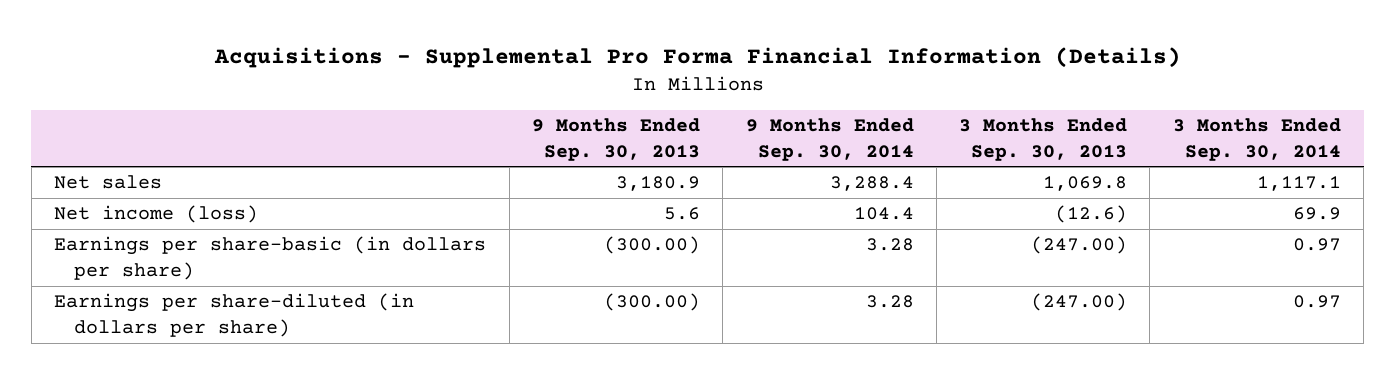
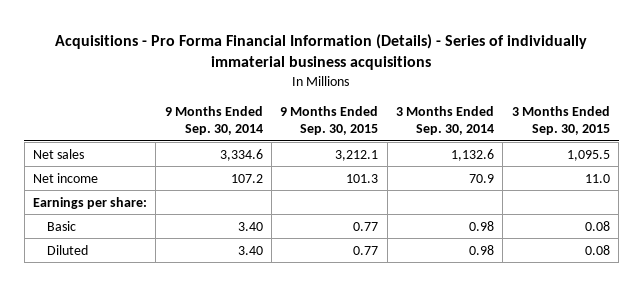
- Acquisitions - Supplemental Pro Forma Financial Information (Details)
+ Acquisitions - Pro Forma Financial Information (Details) - Series of individually immaterial business acquisitions
- | 9 Months Ended Sep. 30, 2013 | 9 Months Ended Sep. 30, 2014 | 3 Months Ended Sep. 30, 2013 | 3 Months Ended Sep. 30, 2014
+ | 9 Months Ended Sep. 30, 2014 | 9 Months Ended Sep. 30, 2015 | 3 Months Ended Sep. 30, 2014 | 3 Months Ended Sep. 30, 2015
- Net sales | 3,180.9 | 3,288.4 | 1,069.8 | 1,117.1
- Net income (loss) | 5.6 | 104.4 | (12.6) | 69.9
- Earnings per share-basic (in dollars per share) | (300.00) | 3.28 | (247.00) | 0.97
- Earnings per share-diluted (in dollars per share) | (300.00) | 3.28 | (247.00) | 0.97
+ Net sales | 3,334.6 | 3,212.1 | 1,132.6 | 1,095.5
+ Net income | 107.2 | 101.3 | 70.9 | 11.0
+ Earnings per share:
+ Basic | 3.40 | 0.77 | 0.98 | 0.08
+ Diluted | 3.40 | 0.77 | 0.98 | 0.08

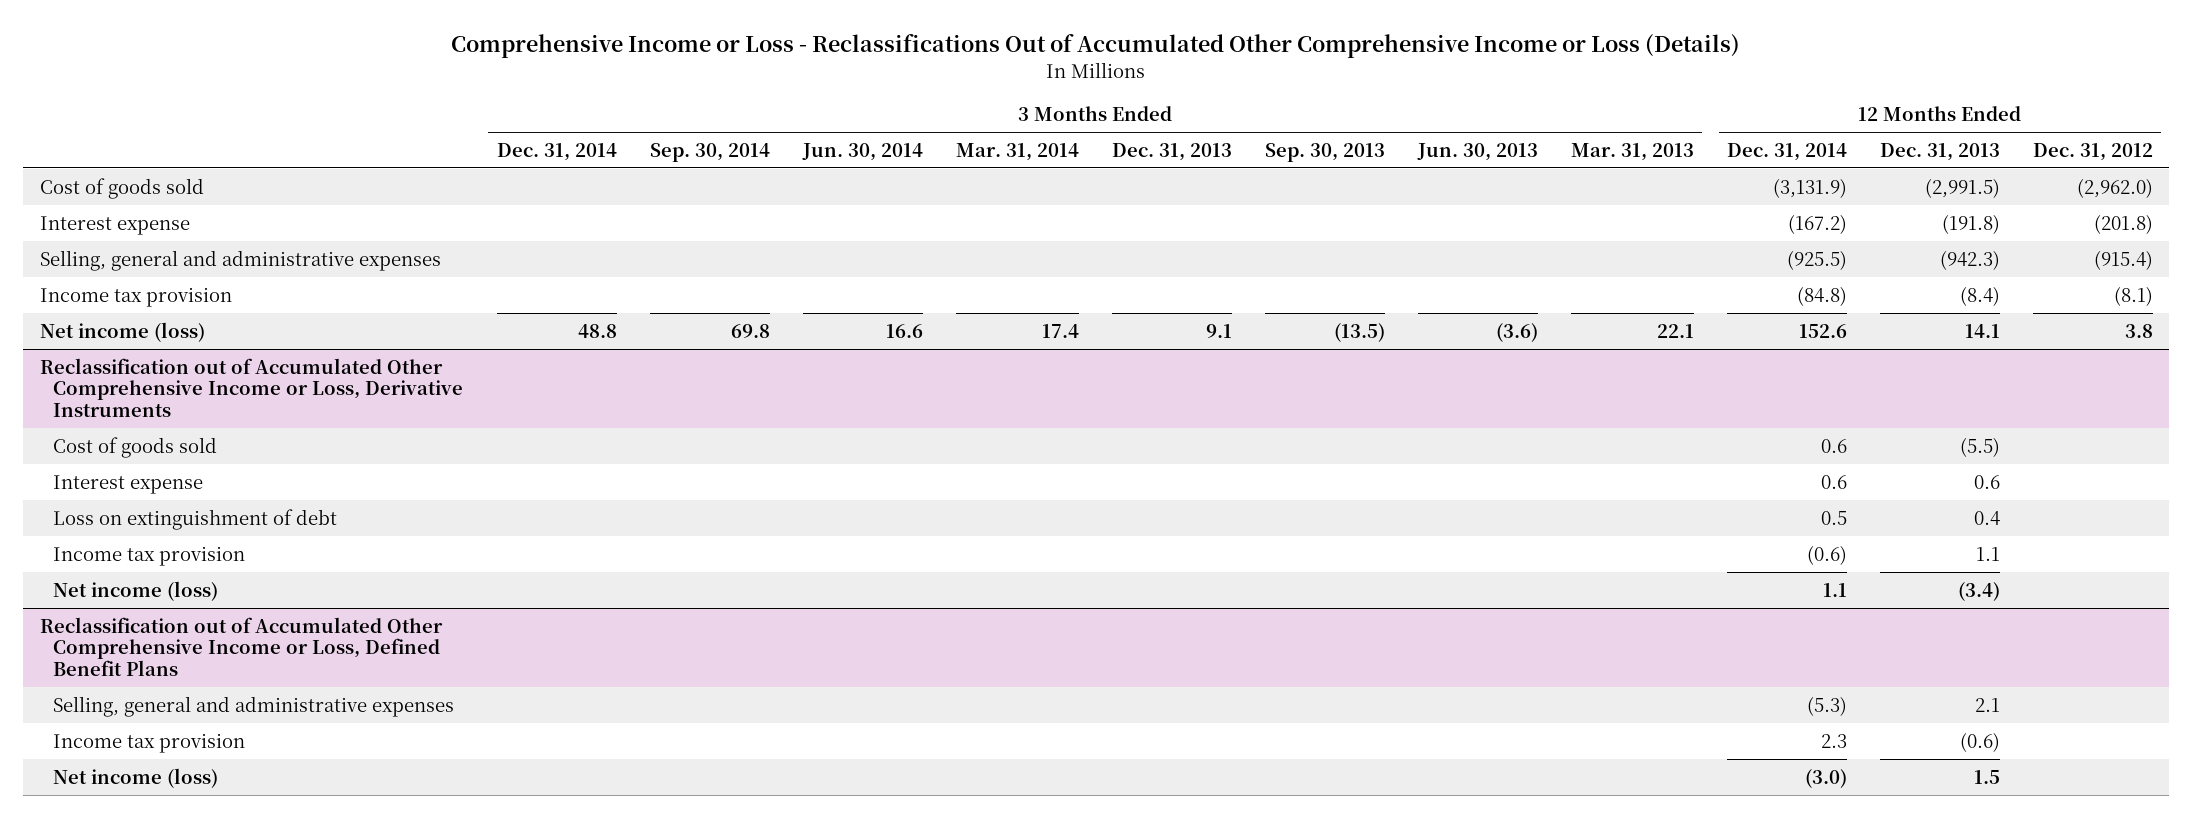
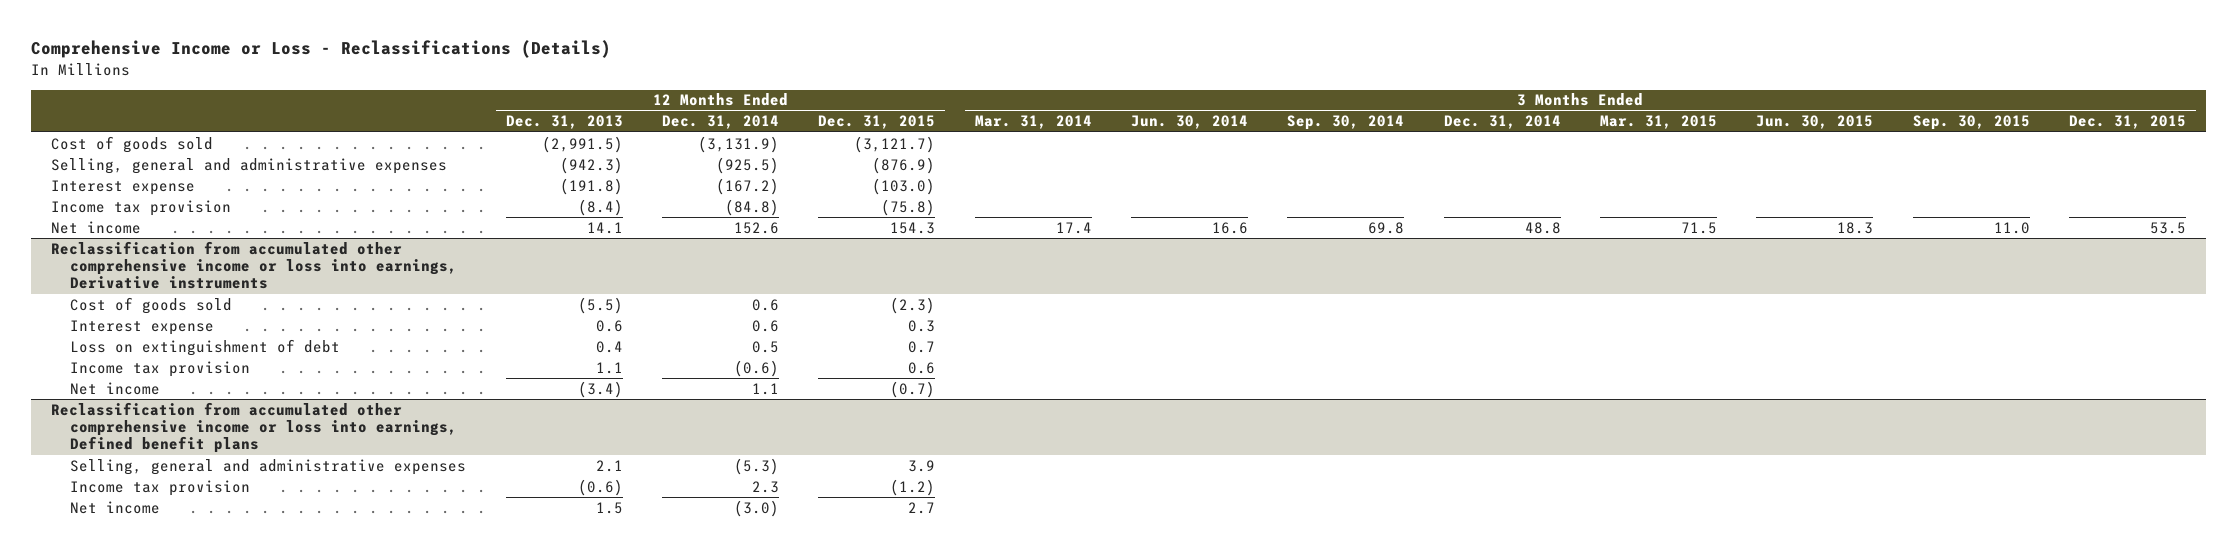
- Comprehensive Income or Loss - Reclassifications Out of Accumulated Other Comprehensive Income or Loss (Details)
+ Comprehensive Income or Loss - Reclassifications (Details)
- | 3 Months Ended Dec. 31, 2014 | 3 Months Ended Sep. 30, 2014 | 3 Months Ended Jun. 30, 2014 | 3 Months Ended Mar. 31, 2014 | 3 Months Ended Dec. 31, 2013 | 3 Months Ended Sep. 30, 2013 | 3 Months Ended Jun. 30, 2013 | 3 Months Ended Mar. 31, 2013 | 12 Months Ended Dec. 31, 2014 | 12 Months Ended Dec. 31, 2013 | 12 Months Ended Dec. 31, 2012
+ | 12 Months Ended Dec. 31, 2013 | 12 Months Ended Dec. 31, 2014 | 12 Months Ended Dec. 31, 2015 | 3 Months Ended Mar. 31, 2014 | 3 Months Ended Jun. 30, 2014 | 3 Months Ended Sep. 30, 2014 | 3 Months Ended Dec. 31, 2014 | 3 Months Ended Mar. 31, 2015 | 3 Months Ended Jun. 30, 2015 | 3 Months Ended Sep. 30, 2015 | 3 Months Ended Dec. 31, 2015
moved down: Interest expense | (191.8) | (167.2) | (103.0) | | | | | | | |
- Net income (loss) | 48.8 | 69.8 | 16.6 | 17.4 | 9.1 | (13.5) | (3.6) | 22.1 | 152.6 | 14.1 | 3.8
- Reclassification out of Accumulated Other Comprehensive Income or Loss, Derivative Instruments
+ Net income | 14.1 | 152.6 | 154.3 | 17.4 | 16.6 | 69.8 | 48.8 | 71.5 | 18.3 | 11.0 | 53.5
+ Reclassification from accumulated other comprehensive income or loss into earnings, Derivative instruments
- Net income (loss) | | | | | | | | | 1.1 | (3.4) |
- Reclassification out of Accumulated Other Comprehensive Income or Loss, Defined Benefit Plans
+ Net income | (3.4) | 1.1 | (0.7) | | | | | | | |
+ Reclassification from accumulated other comprehensive income or loss into earnings, Defined benefit plans
- Net income (loss) | | | | | | | | | (3.0) | 1.5 |
+ Net income | 1.5 | (3.0) | 2.7 | | | | | | | |

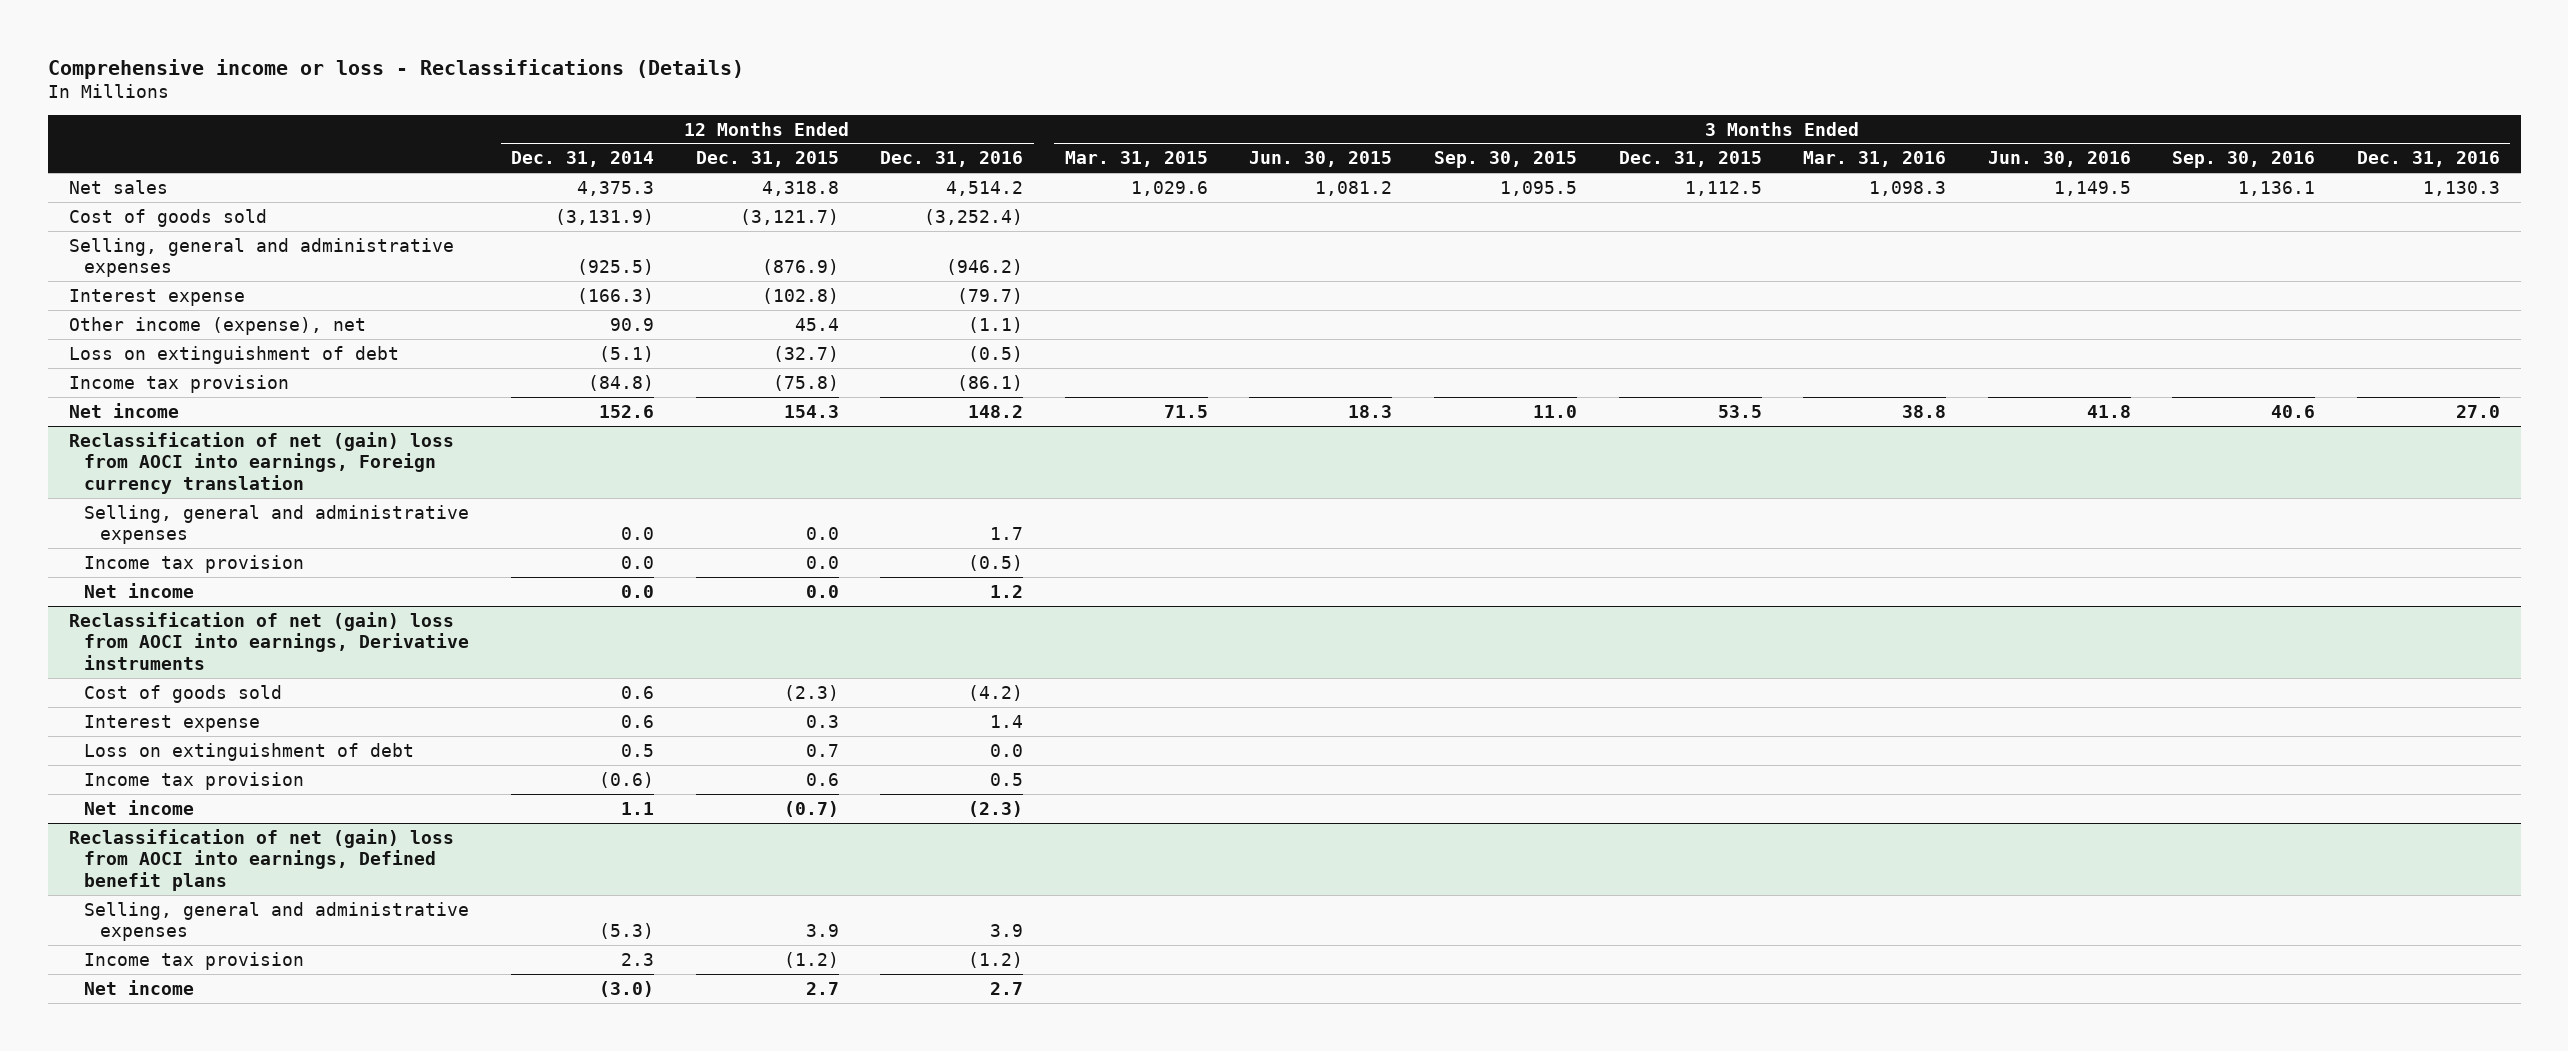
- Comprehensive Income or Loss - Reclassifications (Details)
+ Comprehensive income or loss - Reclassifications (Details)
- | 12 Months Ended Dec. 31, 2013 | 12 Months Ended Dec. 31, 2014 | 12 Months Ended Dec. 31, 2015 | 3 Months Ended Mar. 31, 2014 | 3 Months Ended Jun. 30, 2014 | 3 Months Ended Sep. 30, 2014 | 3 Months Ended Dec. 31, 2014 | 3 Months Ended Mar. 31, 2015 | 3 Months Ended Jun. 30, 2015 | 3 Months Ended Sep. 30, 2015 | 3 Months Ended Dec. 31, 2015
+ | 12 Months Ended Dec. 31, 2014 | 12 Months Ended Dec. 31, 2015 | 12 Months Ended Dec. 31, 2016 | 3 Months Ended Mar. 31, 2015 | 3 Months Ended Jun. 30, 2015 | 3 Months Ended Sep. 30, 2015 | 3 Months Ended Dec. 31, 2015 | 3 Months Ended Mar. 31, 2016 | 3 Months Ended Jun. 30, 2016 | 3 Months Ended Sep. 30, 2016 | 3 Months Ended Dec. 31, 2016
+ Net sales | 4,375.3 | 4,318.8 | 4,514.2 | 1,029.6 | 1,081.2 | 1,095.5 | 1,112.5 | 1,098.3 | 1,149.5 | 1,136.1 | 1,130.3
- Interest expense | (191.8) | (167.2) | (103.0) | | | | | | | |
+ Interest expense | (166.3) | (102.8) | (79.7) | | | | | | | |
+ Other income (expense), net | 90.9 | 45.4 | (1.1) | | | | | | | |
+ Loss on extinguishment of debt | (5.1) | (32.7) | (0.5) | | | | | | | |
- Reclassification from accumulated other comprehensive income or loss into earnings, Derivative instruments
+ Reclassification of net (gain) loss from AOCI into earnings, Foreign currency translation
+ Selling, general and administrative expenses | 0.0 | 0.0 | 1.7 | | | | | | | |
+ Income tax provision | 0.0 | 0.0 | (0.5) | | | | | | | |
+ Net income | 0.0 | 0.0 | 1.2 | | | | | | | |
+ Reclassification of net (gain) loss from AOCI into earnings, Derivative instruments
- Reclassification from accumulated other comprehensive income or loss into earnings, Defined benefit plans
+ Reclassification of net (gain) loss from AOCI into earnings, Defined benefit plans

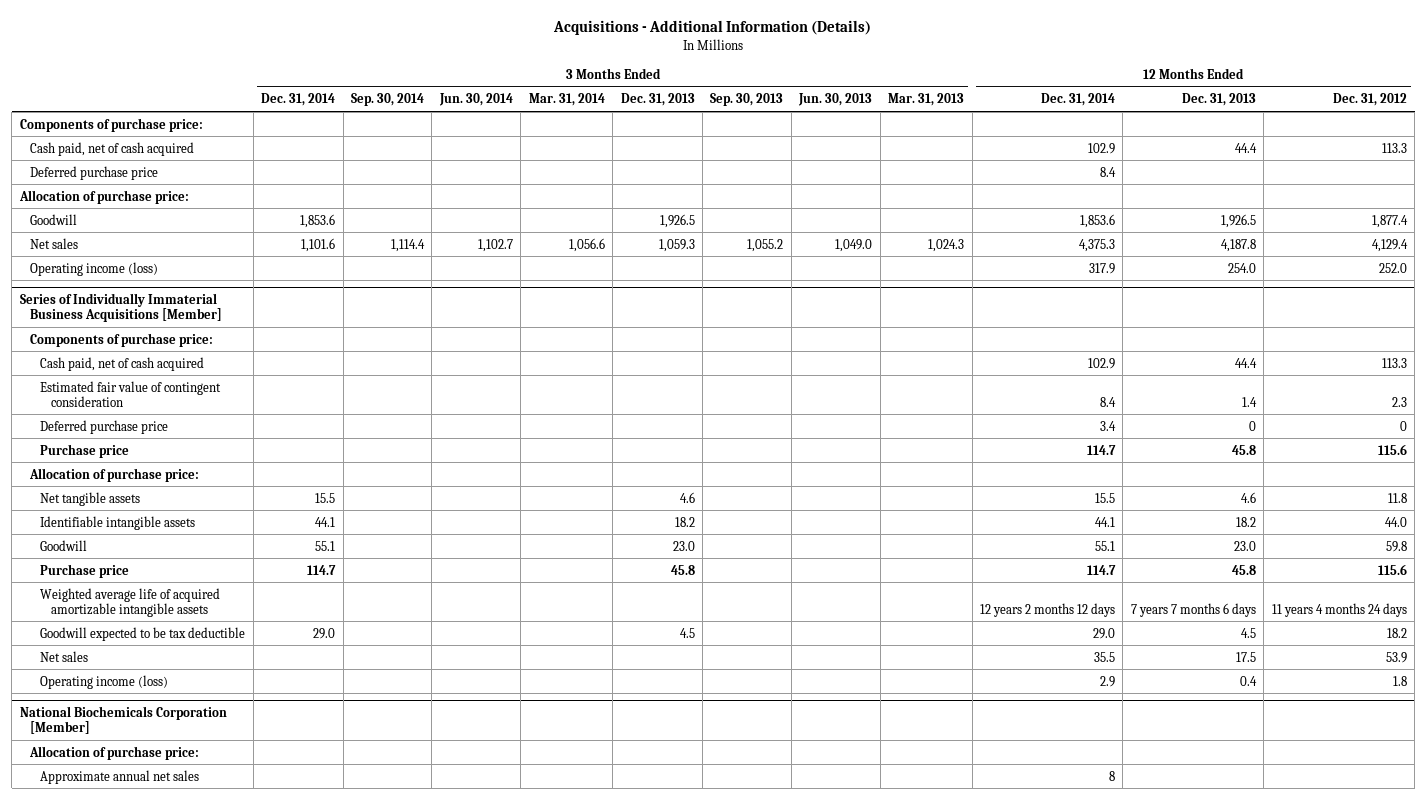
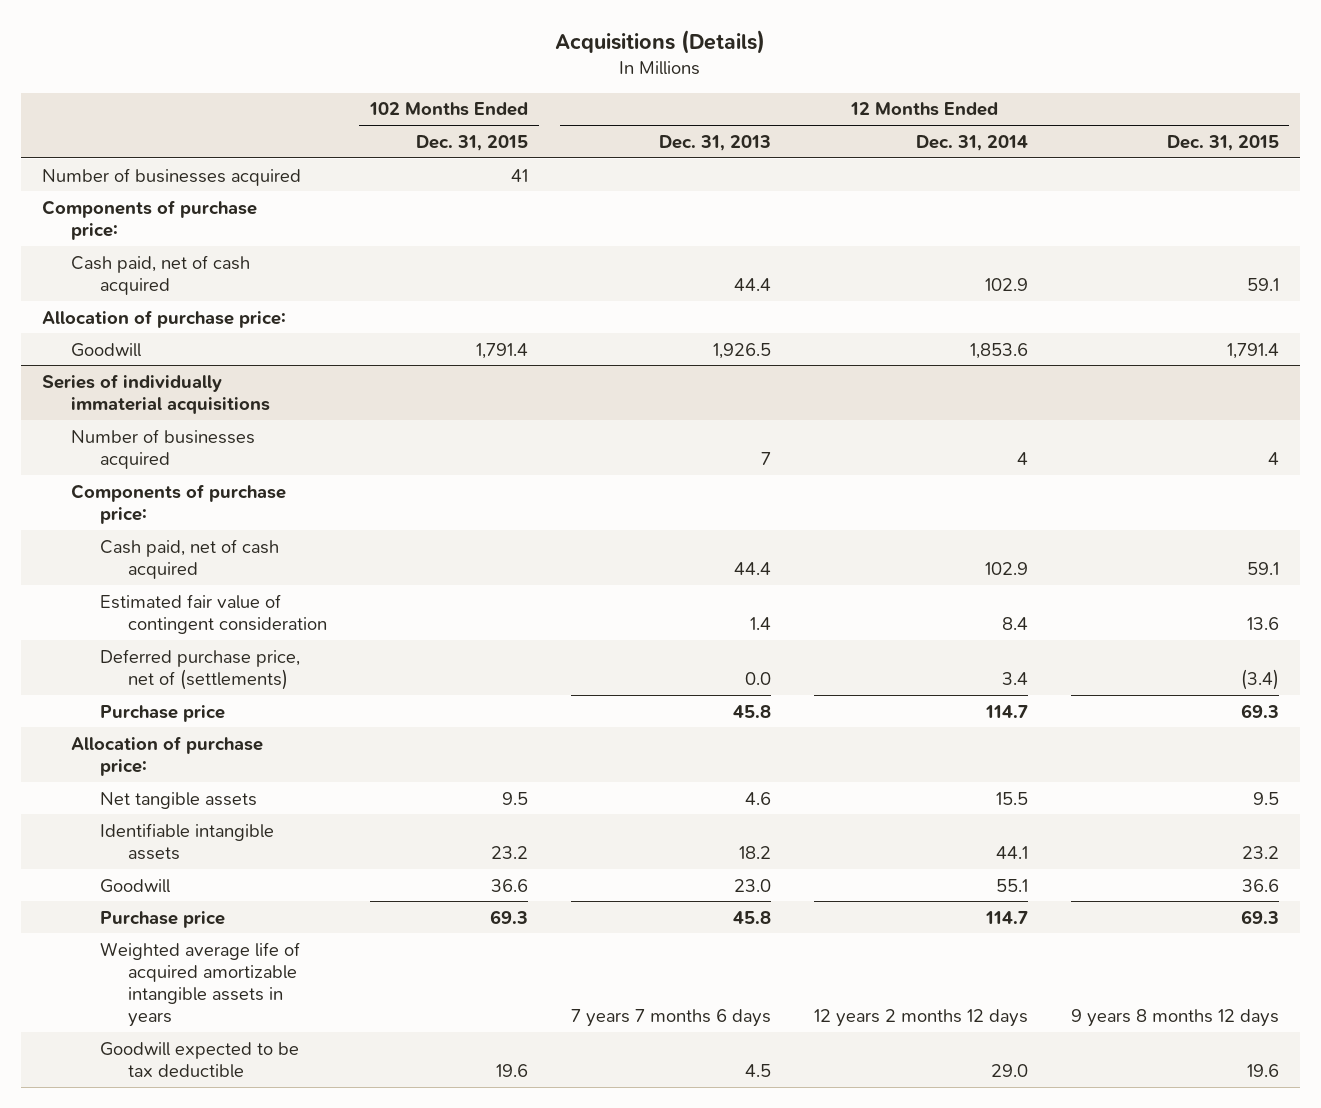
- Acquisitions - Additional Information (Details)
+ Acquisitions (Details)
- | 3 Months Ended Dec. 31, 2014 | 3 Months Ended Sep. 30, 2014 | 3 Months Ended Jun. 30, 2014 | 3 Months Ended Mar. 31, 2014 | 3 Months Ended Dec. 31, 2013 | 3 Months Ended Sep. 30, 2013 | 3 Months Ended Jun. 30, 2013 | 3 Months Ended Mar. 31, 2013 | 12 Months Ended Dec. 31, 2014 | 12 Months Ended Dec. 31, 2013 | 12 Months Ended Dec. 31, 2012
+ | 102 Months Ended Dec. 31, 2015 | 12 Months Ended Dec. 31, 2013 | 12 Months Ended Dec. 31, 2014 | 12 Months Ended Dec. 31, 2015
+ Number of businesses acquired | 41 | | |
- Deferred purchase price | | | | | | | | | 8.4 | |
- Net sales | 1,101.6 | 1,114.4 | 1,102.7 | 1,056.6 | 1,059.3 | 1,055.2 | 1,049.0 | 1,024.3 | 4,375.3 | 4,187.8 | 4,129.4
- Operating income (loss) | | | | | | | | | 317.9 | 254.0 | 252.0
- Series of Individually Immaterial Business Acquisitions [Member]
+ Series of individually immaterial acquisitions
+ Number of businesses acquired | | 7 | 4 | 4
- Deferred purchase price | | | | | | | | | 3.4 | 0 | 0
+ Deferred purchase price, net of (settlements) | | 0.0 | 3.4 | (3.4)
- Weighted average life of acquired amortizable intangible assets | | | | | | | | | 12 years 2 months 12 days | 7 years 7 months 6 days | 11 years 4 months 24 days
+ Weighted average life of acquired amortizable intangible assets in years | | 7 years 7 months 6 days | 12 years 2 months 12 days | 9 years 8 months 12 days
- Net sales | | | | | | | | | 35.5 | 17.5 | 53.9
- Operating income (loss) | | | | | | | | | 2.9 | 0.4 | 1.8
- National Biochemicals Corporation [Member]
- Allocation of purchase price:
- Approximate annual net sales | | | | | | | | | 8 | |

